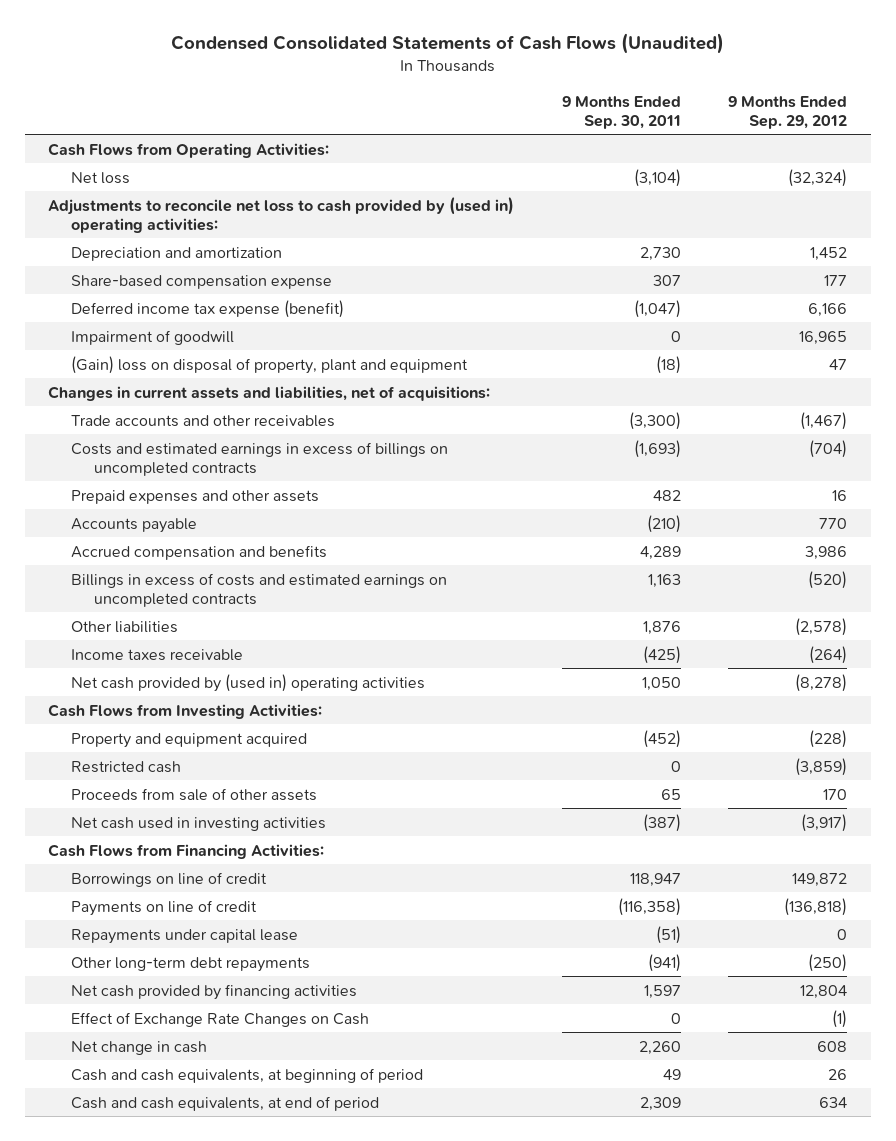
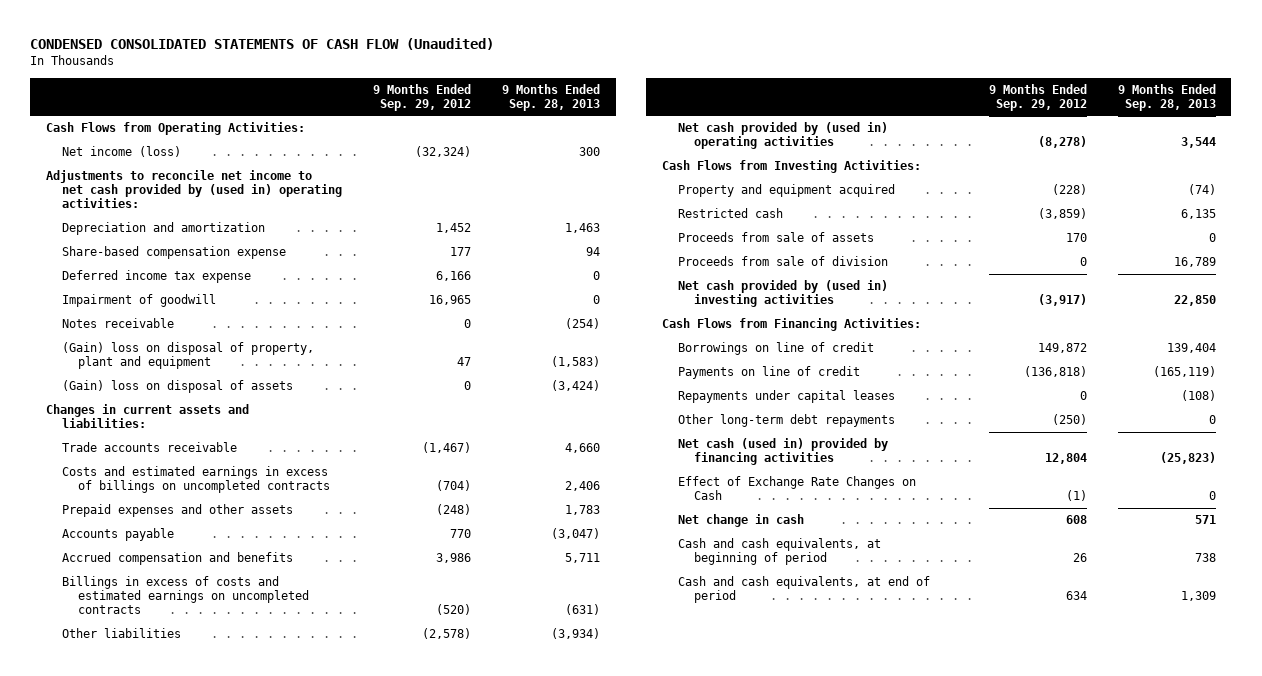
- Condensed Consolidated Statements of Cash Flows (Unaudited)
+ CONDENSED CONSOLIDATED STATEMENTS OF CASH FLOW (Unaudited)
- | 9 Months Ended Sep. 30, 2011 | 9 Months Ended Sep. 29, 2012
+ | 9 Months Ended Sep. 29, 2012 | 9 Months Ended Sep. 28, 2013
- Net loss | (3,104) | (32,324)
- Adjustments to reconcile net loss to cash provided by (used in) operating activities:
+ Net income (loss) | (32,324) | 300
+ Adjustments to reconcile net income to net cash provided by (used in) operating activities:
- Deferred income tax expense (benefit) | (1,047) | 6,166
+ Deferred income tax expense | 6,166 | 0
+ Notes receivable | 0 | (254)
- Changes in current assets and liabilities, net of acquisitions:
- Trade accounts and other receivables | (3,300) | (1,467)
+ (Gain) loss on disposal of assets | 0 | (3,424)
+ Changes in current assets and liabilities:
+ Trade accounts receivable | (1,467) | 4,660
- Prepaid expenses and other assets | 482 | 16
+ Prepaid expenses and other assets | (248) | 1,783
- Income taxes receivable | (425) | (264)
- Proceeds from sale of other assets | 65 | 170
- Net cash used in investing activities | (387) | (3,917)
+ Proceeds from sale of assets | 170 | 0
+ Proceeds from sale of division | 0 | 16,789
+ Net cash provided by (used in) investing activities | (3,917) | 22,850
- Repayments under capital lease | (51) | 0
+ Repayments under capital leases | 0 | (108)
- Net cash provided by financing activities | 1,597 | 12,804
+ Net cash (used in) provided by financing activities | 12,804 | (25,823)

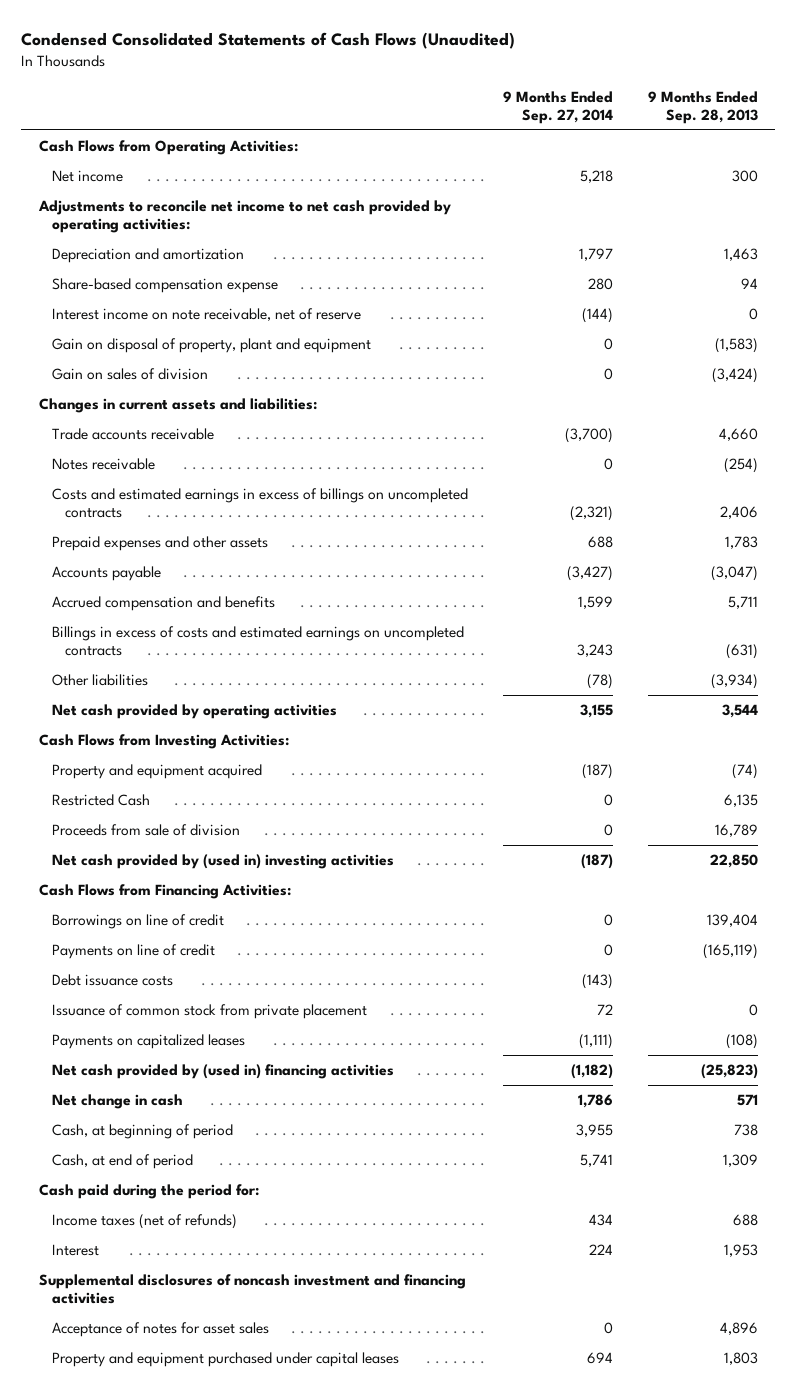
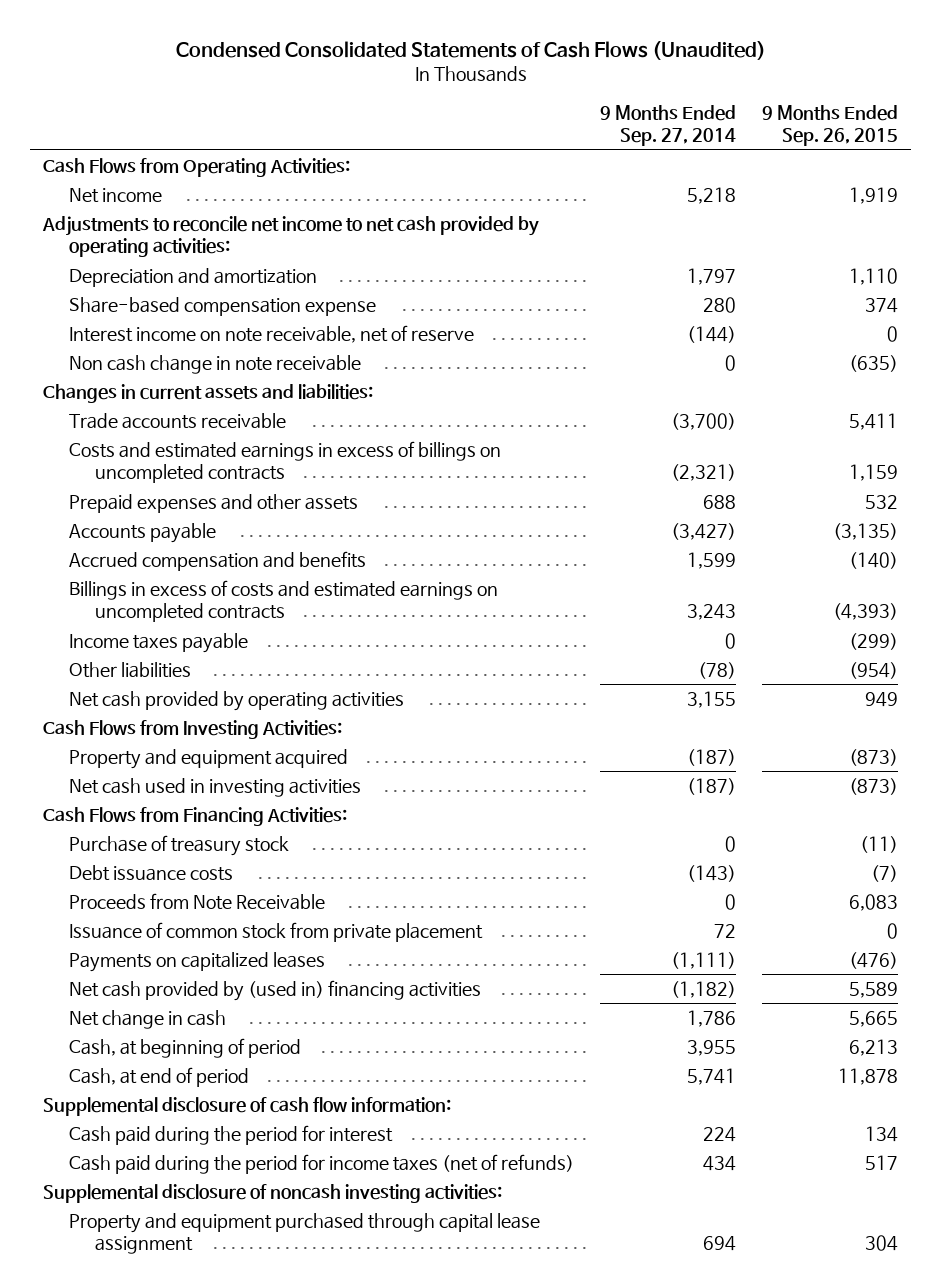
- | 9 Months Ended Sep. 27, 2014 | 9 Months Ended Sep. 28, 2013
+ | 9 Months Ended Sep. 27, 2014 | 9 Months Ended Sep. 26, 2015
- Gain on disposal of property, plant and equipment | 0 | (1,583)
- Gain on sales of division | 0 | (3,424)
+ Non cash change in note receivable | 0 | (635)
- Notes receivable | 0 | (254)
+ Income taxes payable | 0 | (299)
- Restricted Cash | 0 | 6,135
- Proceeds from sale of division | 0 | 16,789
- Net cash provided by (used in) investing activities | (187) | 22,850
+ Net cash used in investing activities | (187) | (873)
- Borrowings on line of credit | 0 | 139,404
- Payments on line of credit | 0 | (165,119)
+ Purchase of treasury stock | 0 | (11)
+ Proceeds from Note Receivable | 0 | 6,083
- Cash paid during the period for:
- Income taxes (net of refunds) | 434 | 688
- Interest | 224 | 1,953
- Supplemental disclosures of noncash investment and financing activities
- Acceptance of notes for asset sales | 0 | 4,896
- Property and equipment purchased under capital leases | 694 | 1,803
+ Supplemental disclosure of cash flow information:
+ Cash paid during the period for interest | 224 | 134
+ Cash paid during the period for income taxes (net of refunds) | 434 | 517
+ Supplemental disclosure of noncash investing activities:
+ Property and equipment purchased through capital lease assignment | 694 | 304

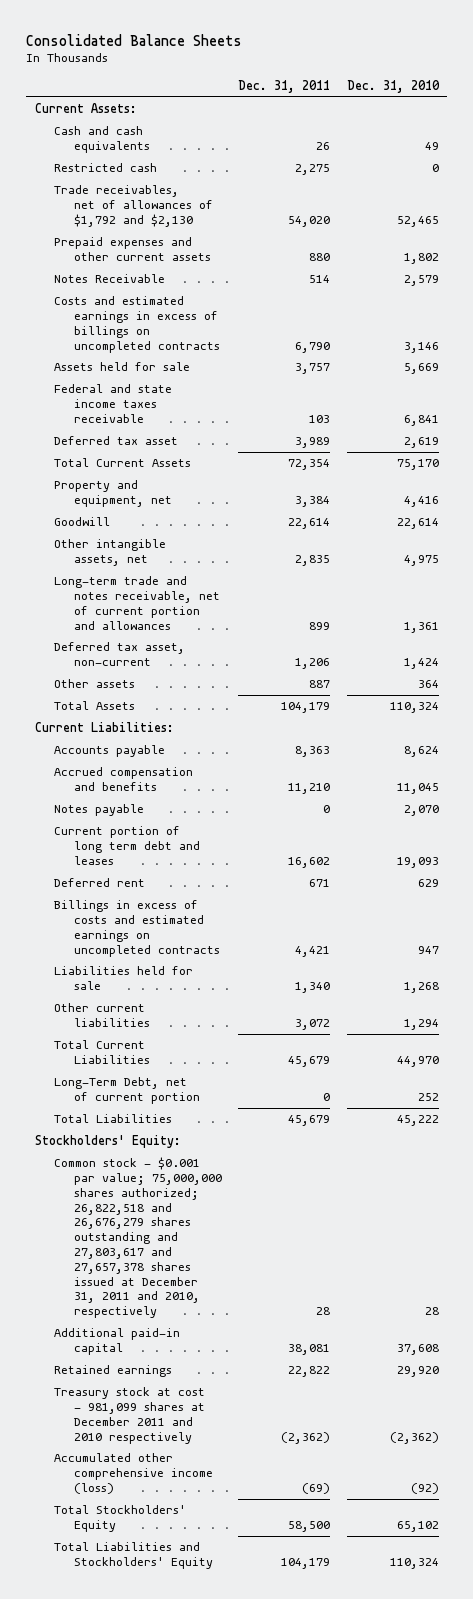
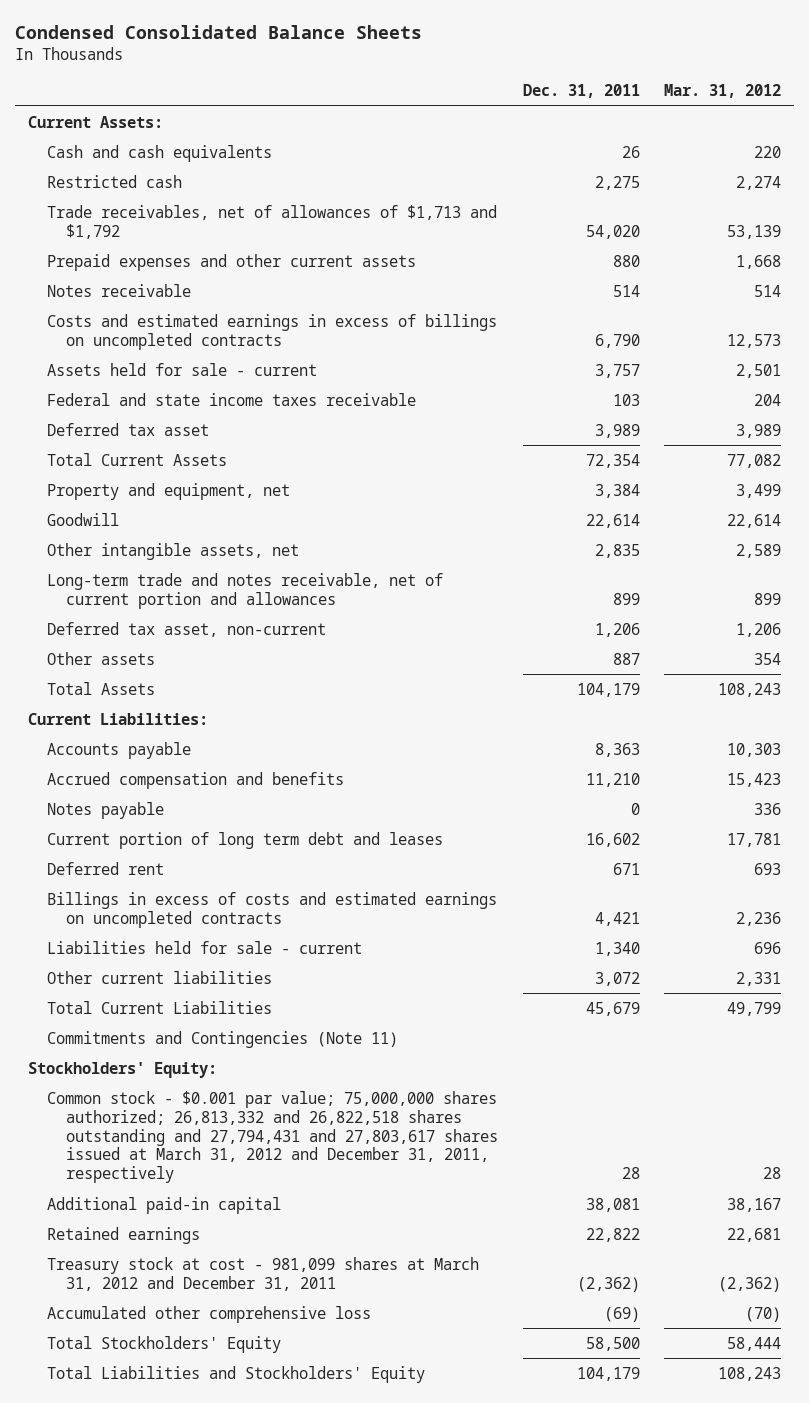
- Consolidated Balance Sheets
+ Condensed Consolidated Balance Sheets
- | Dec. 31, 2011 | Dec. 31, 2010
+ | Dec. 31, 2011 | Mar. 31, 2012
- Trade receivables, net of allowances of $1,792 and $2,130 | 54,020 | 52,465
+ Trade receivables, net of allowances of $1,713 and $1,792 | 54,020 | 53,139
- Notes Receivable | 514 | 2,579
+ Notes receivable | 514 | 514
- Assets held for sale | 3,757 | 5,669
+ Assets held for sale - current | 3,757 | 2,501
- Liabilities held for sale | 1,340 | 1,268
+ Liabilities held for sale - current | 1,340 | 696
- Long-Term Debt, net of current portion | 0 | 252
- Total Liabilities | 45,679 | 45,222
+ Commitments and Contingencies (Note 11)
- Common stock - $0.001 par value; 75,000,000 shares authorized; 26,822,518 and 26,676,279 shares outstanding and 27,803,617 and 27,657,378 shares issued at December 31, 2011 and 2010, respectively | 28 | 28
+ Common stock - $0.001 par value; 75,000,000 shares authorized; 26,813,332 and 26,822,518 shares outstanding and 27,794,431 and 27,803,617 shares issued at March 31, 2012 and December 31, 2011, respectively | 28 | 28
- Treasury stock at cost - 981,099 shares at December 2011 and 2010 respectively | (2,362) | (2,362)
- Accumulated other comprehensive income (loss) | (69) | (92)
+ Treasury stock at cost - 981,099 shares at March 31, 2012 and December 31, 2011 | (2,362) | (2,362)
+ Accumulated other comprehensive loss | (69) | (70)

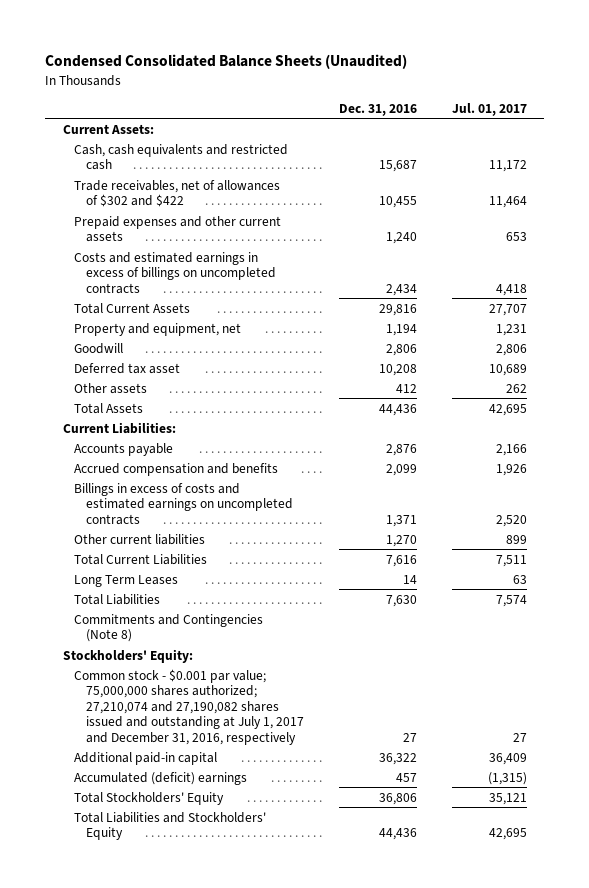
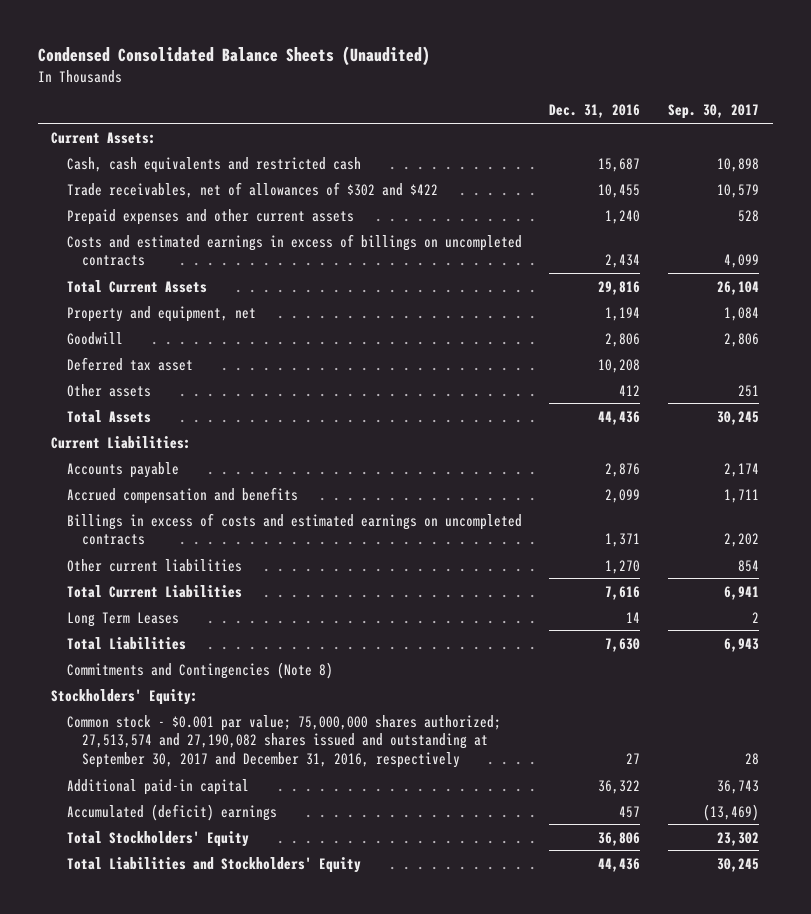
- | Dec. 31, 2016 | Jul. 01, 2017
+ | Dec. 31, 2016 | Sep. 30, 2017
- Common stock - $0.001 par value; 75,000,000 shares authorized; 27,210,074 and 27,190,082 shares issued and outstanding at July 1, 2017 and December 31, 2016, respectively | 27 | 27
+ Common stock - $0.001 par value; 75,000,000 shares authorized; 27,513,574 and 27,190,082 shares issued and outstanding at September 30, 2017 and December 31, 2016, respectively | 27 | 28

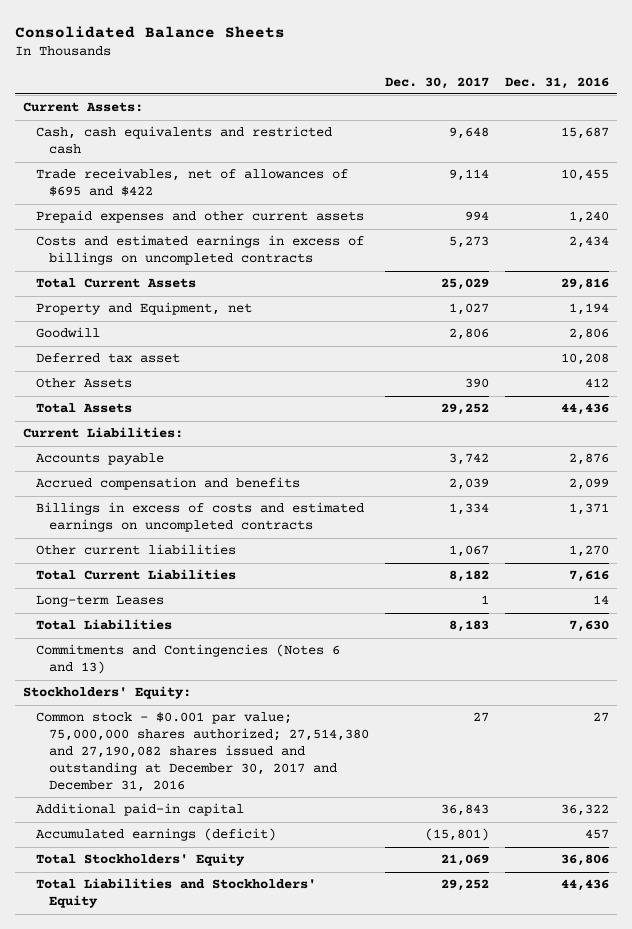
- Condensed Consolidated Balance Sheets (Unaudited)
+ Consolidated Balance Sheets
- | Dec. 31, 2016 | Sep. 30, 2017
+ | Dec. 30, 2017 | Dec. 31, 2016
- Trade receivables, net of allowances of $302 and $422 | 10,455 | 10,579
+ Trade receivables, net of allowances of $695 and $422 | 9,114 | 10,455
- Property and equipment, net | 1,194 | 1,084
+ Property and Equipment, net | 1,027 | 1,194
- Other assets | 412 | 251
+ Other Assets | 390 | 412
- Long Term Leases | 14 | 2
+ Long-term Leases | 1 | 14
- Commitments and Contingencies (Note 8)
+ Commitments and Contingencies (Notes 6 and 13)
- Common stock - $0.001 par value; 75,000,000 shares authorized; 27,513,574 and 27,190,082 shares issued and outstanding at September 30, 2017 and December 31, 2016, respectively | 27 | 28
+ Common stock - $0.001 par value; 75,000,000 shares authorized; 27,514,380 and 27,190,082 shares issued and outstanding at December 30, 2017 and December 31, 2016 | 27 | 27
- Accumulated (deficit) earnings | 457 | (13,469)
+ Accumulated earnings (deficit) | (15,801) | 457

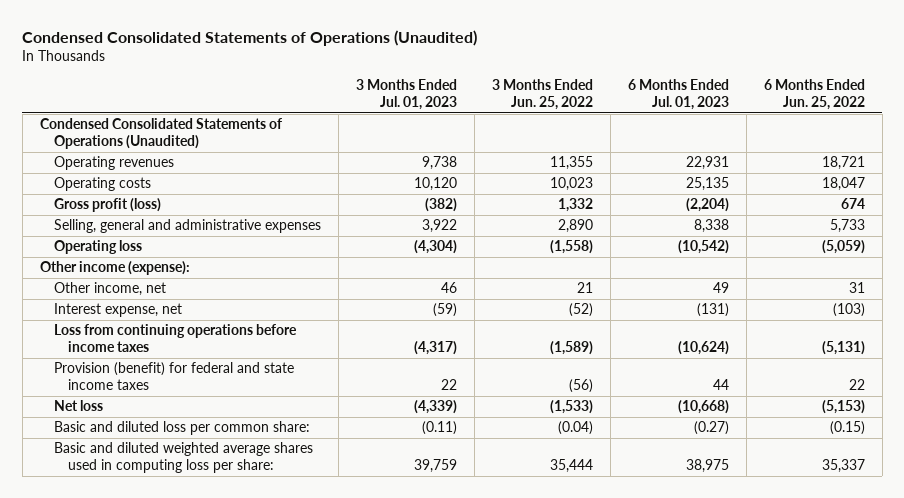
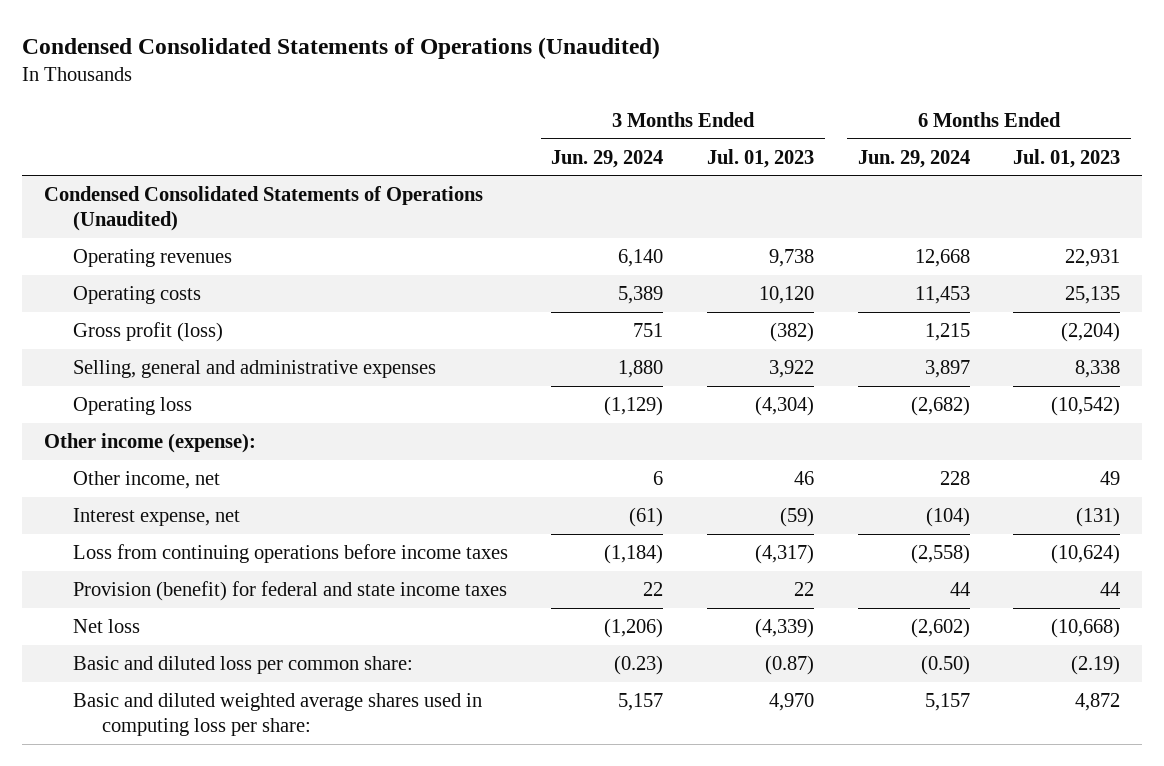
- | 3 Months Ended Jul. 01, 2023 | 3 Months Ended Jun. 25, 2022 | 6 Months Ended Jul. 01, 2023 | 6 Months Ended Jun. 25, 2022
+ | 3 Months Ended Jun. 29, 2024 | 3 Months Ended Jul. 01, 2023 | 6 Months Ended Jun. 29, 2024 | 6 Months Ended Jul. 01, 2023
- Basic and diluted loss per common share: | (0.11) | (0.04) | (0.27) | (0.15)
- Basic and diluted weighted average shares used in computing loss per share: | 39,759 | 35,444 | 38,975 | 35,337
+ Basic and diluted loss per common share: | (0.23) | (0.87) | (0.50) | (2.19)
+ Basic and diluted weighted average shares used in computing loss per share: | 5,157 | 4,970 | 5,157 | 4,872

